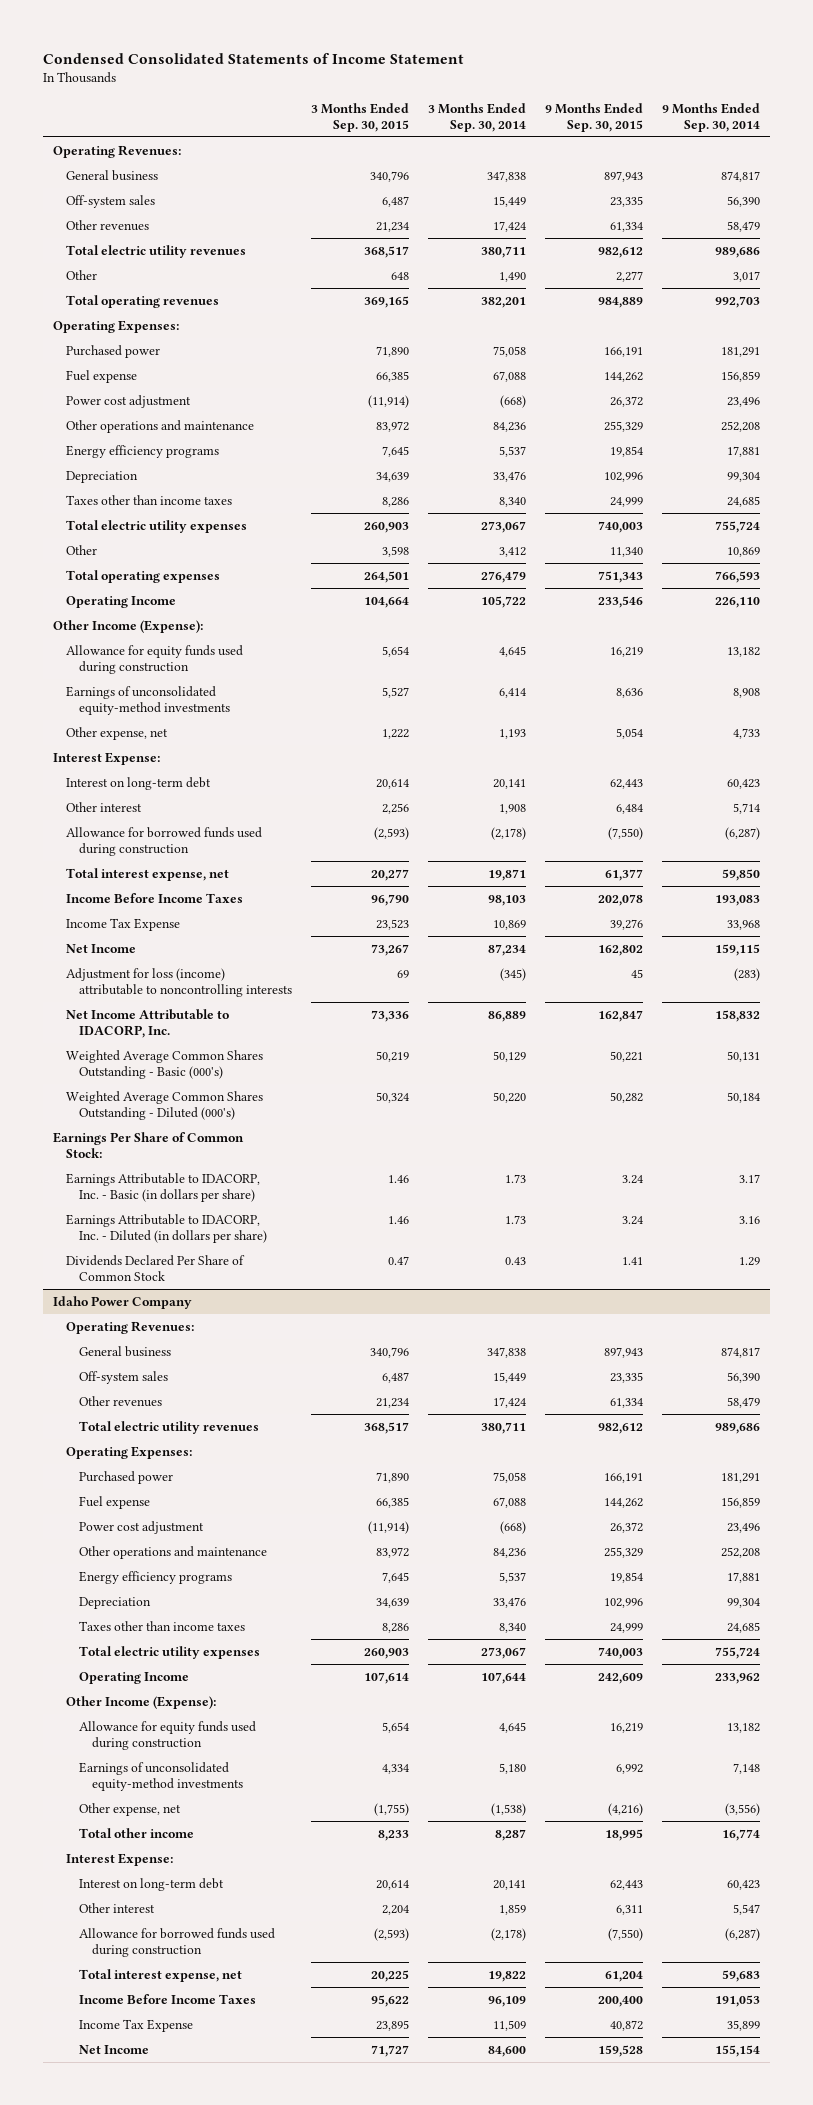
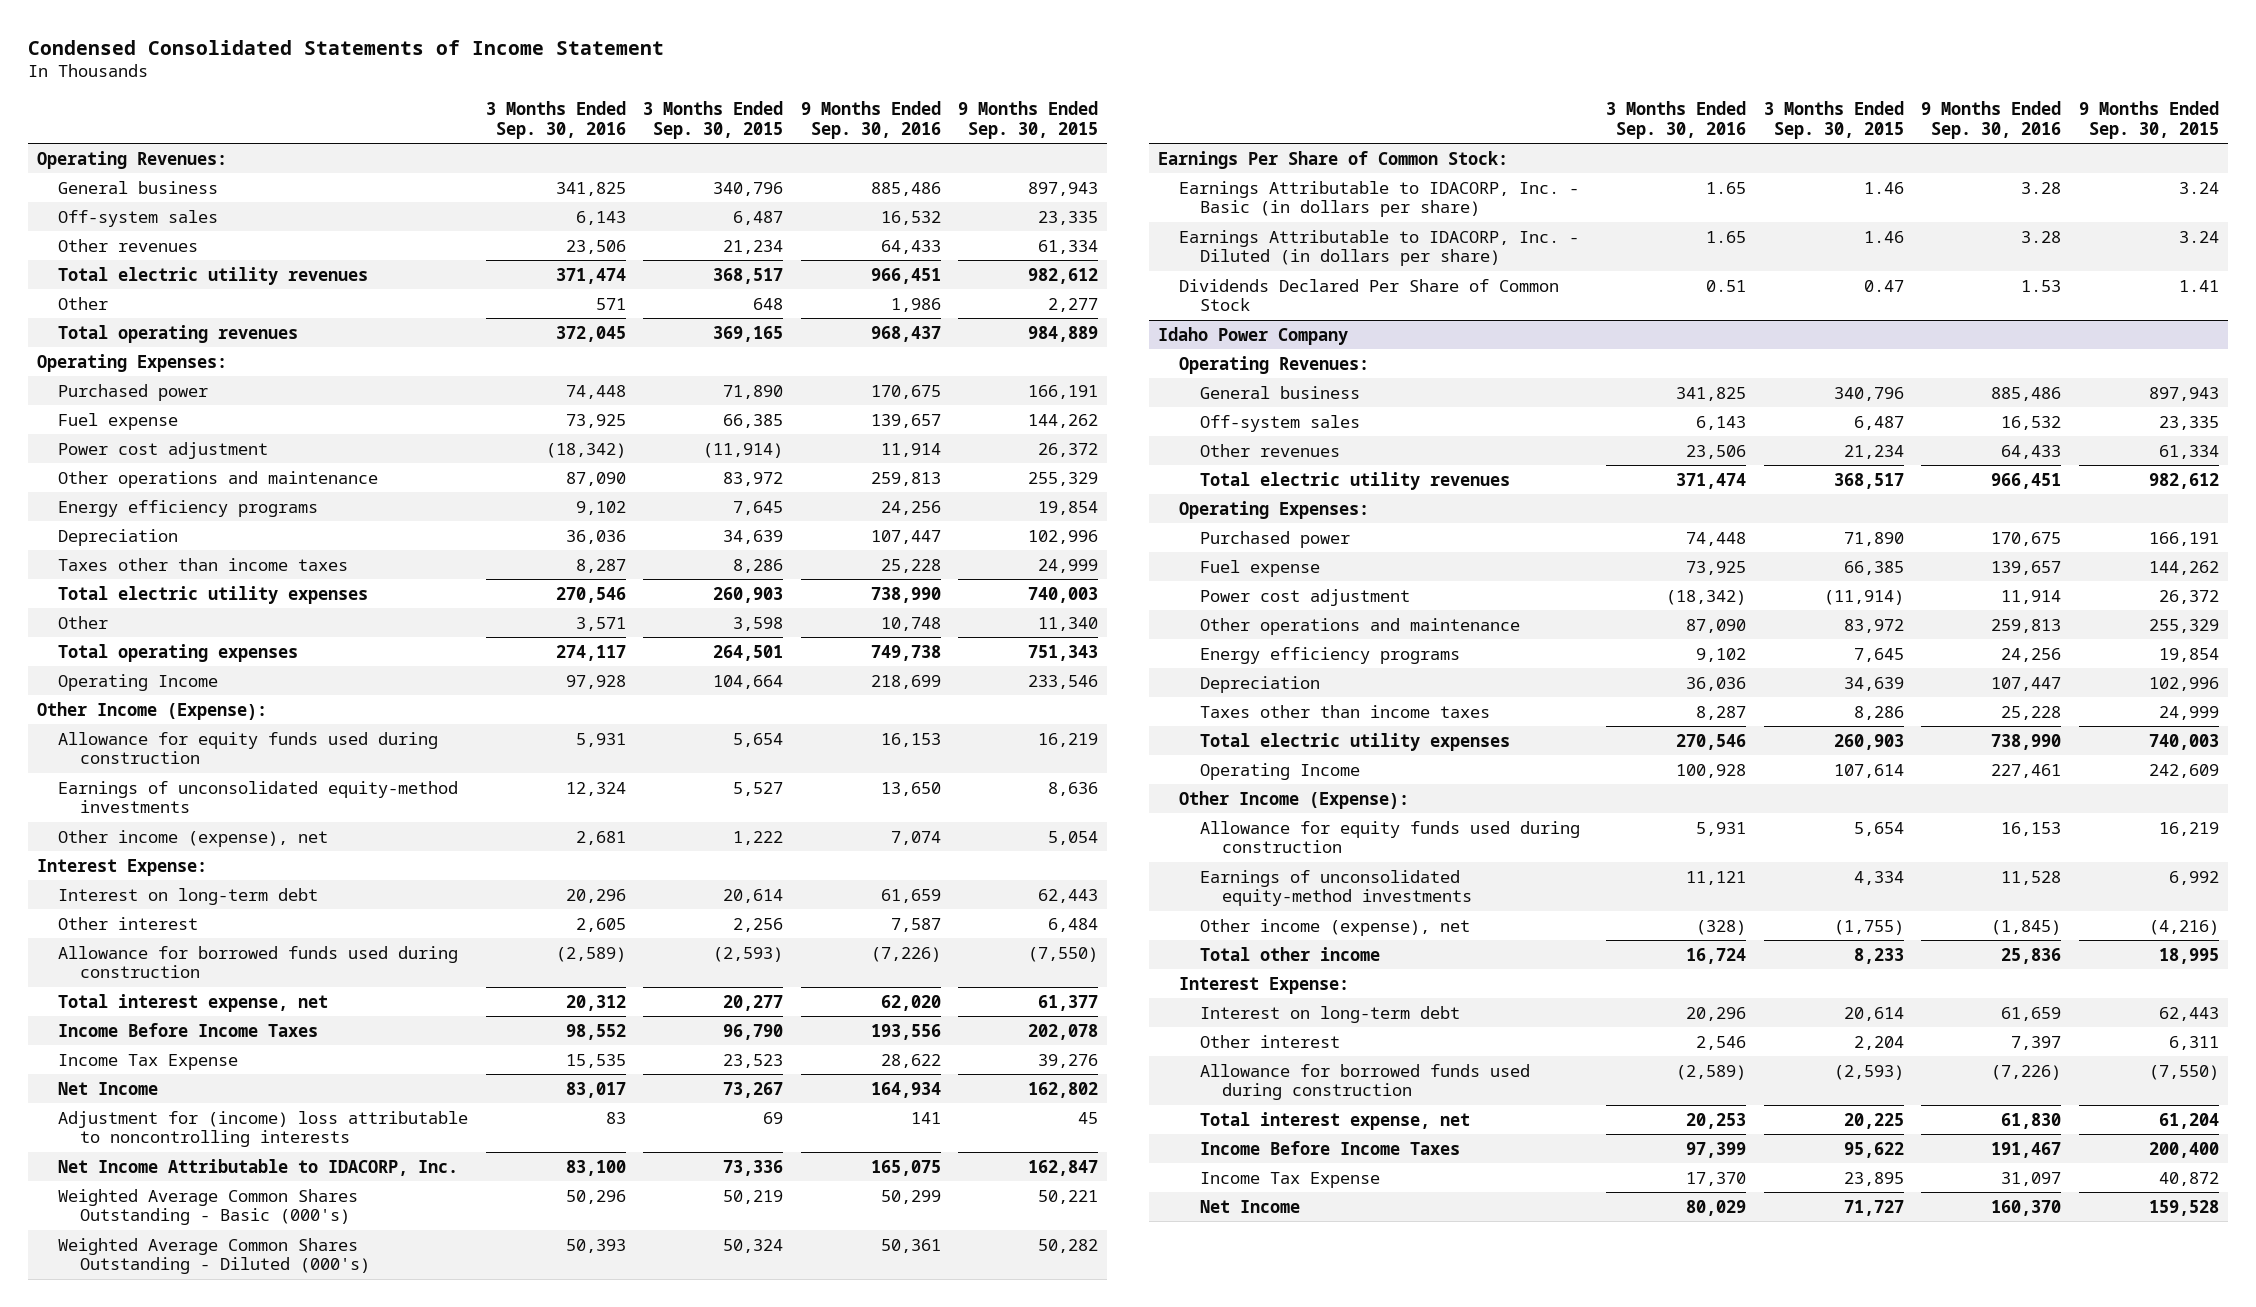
- | 3 Months Ended Sep. 30, 2015 | 3 Months Ended Sep. 30, 2014 | 9 Months Ended Sep. 30, 2015 | 9 Months Ended Sep. 30, 2014
+ | 3 Months Ended Sep. 30, 2016 | 3 Months Ended Sep. 30, 2015 | 9 Months Ended Sep. 30, 2016 | 9 Months Ended Sep. 30, 2015
- Other expense, net | 1,222 | 1,193 | 5,054 | 4,733
+ Other income (expense), net | 2,681 | 1,222 | 7,074 | 5,054
- Adjustment for loss (income) attributable to noncontrolling interests | 69 | (345) | 45 | (283)
+ Adjustment for (income) loss attributable to noncontrolling interests | 83 | 69 | 141 | 45
@ Idaho Power Company
- Other expense, net | (1,755) | (1,538) | (4,216) | (3,556)
+ Other income (expense), net | (328) | (1,755) | (1,845) | (4,216)

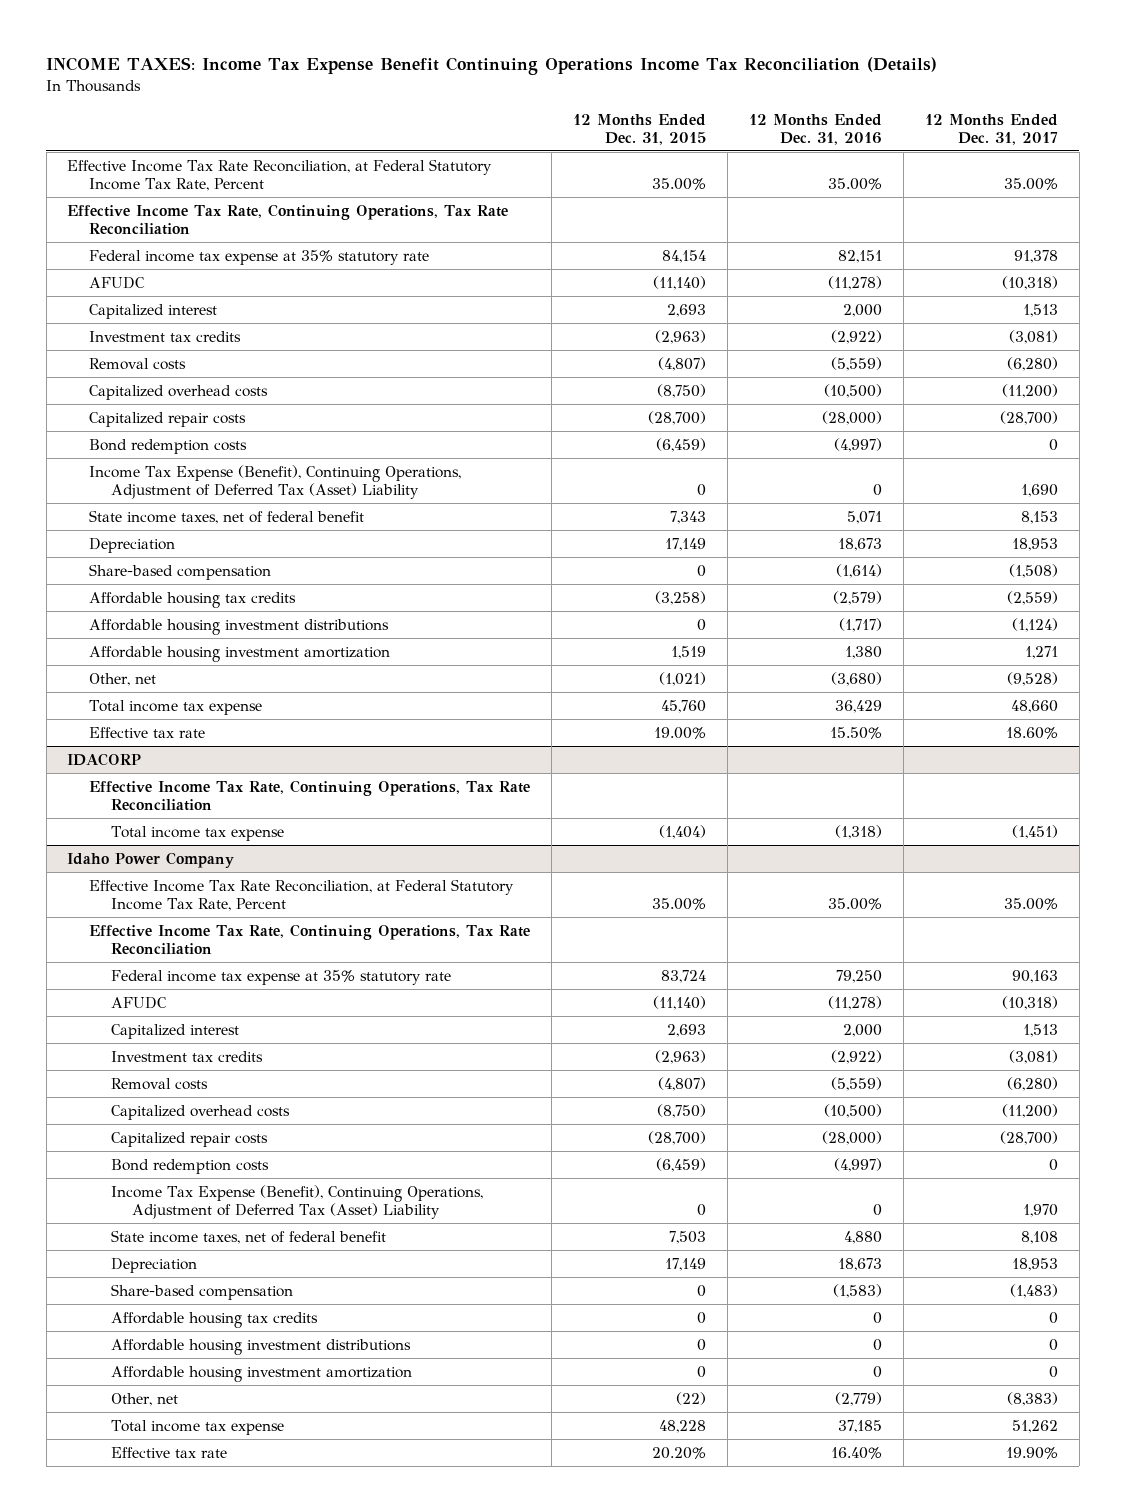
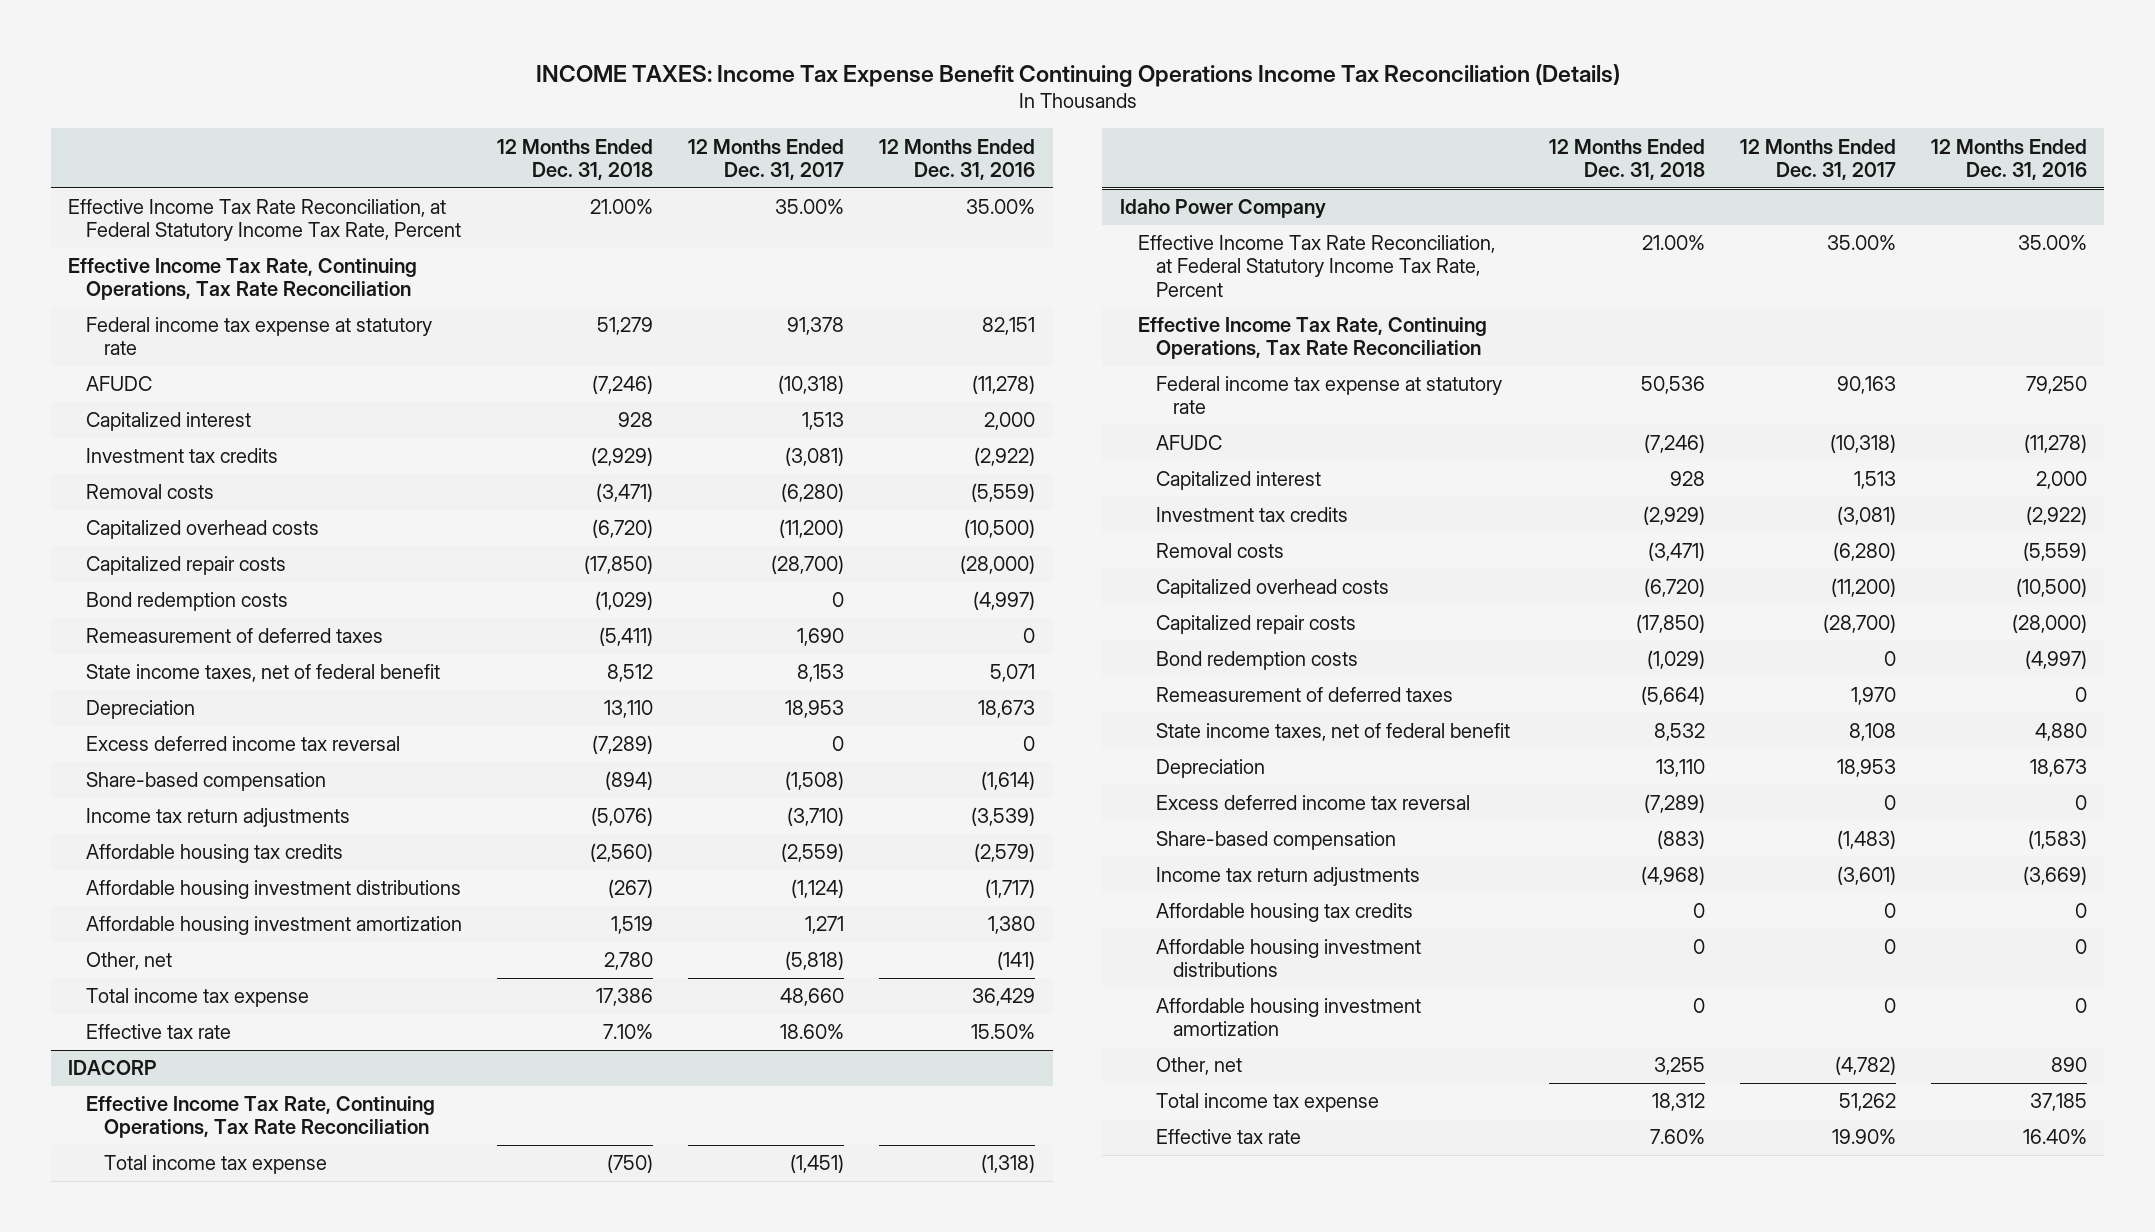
- | 12 Months Ended Dec. 31, 2015 | 12 Months Ended Dec. 31, 2016 | 12 Months Ended Dec. 31, 2017
+ | 12 Months Ended Dec. 31, 2018 | 12 Months Ended Dec. 31, 2017 | 12 Months Ended Dec. 31, 2016
- Federal income tax expense at 35% statutory rate | 84,154 | 82,151 | 91,378
+ Federal income tax expense at statutory rate | 51,279 | 91,378 | 82,151
- Income Tax Expense (Benefit), Continuing Operations, Adjustment of Deferred Tax (Asset) Liability | 0 | 0 | 1,690
+ Remeasurement of deferred taxes | (5,411) | 1,690 | 0
+ Excess deferred income tax reversal | (7,289) | 0 | 0
+ Income tax return adjustments | (5,076) | (3,710) | (3,539)
- Other, net | (1,021) | (3,680) | (9,528)
+ Other, net | 2,780 | (5,818) | (141)
@ Idaho Power Company
- Federal income tax expense at 35% statutory rate | 83,724 | 79,250 | 90,163
+ Federal income tax expense at statutory rate | 50,536 | 90,163 | 79,250
- Income Tax Expense (Benefit), Continuing Operations, Adjustment of Deferred Tax (Asset) Liability | 0 | 0 | 1,970
+ Remeasurement of deferred taxes | (5,664) | 1,970 | 0
+ Excess deferred income tax reversal | (7,289) | 0 | 0
+ Income tax return adjustments | (4,968) | (3,601) | (3,669)
- Other, net | (22) | (2,779) | (8,383)
+ Other, net | 3,255 | (4,782) | 890

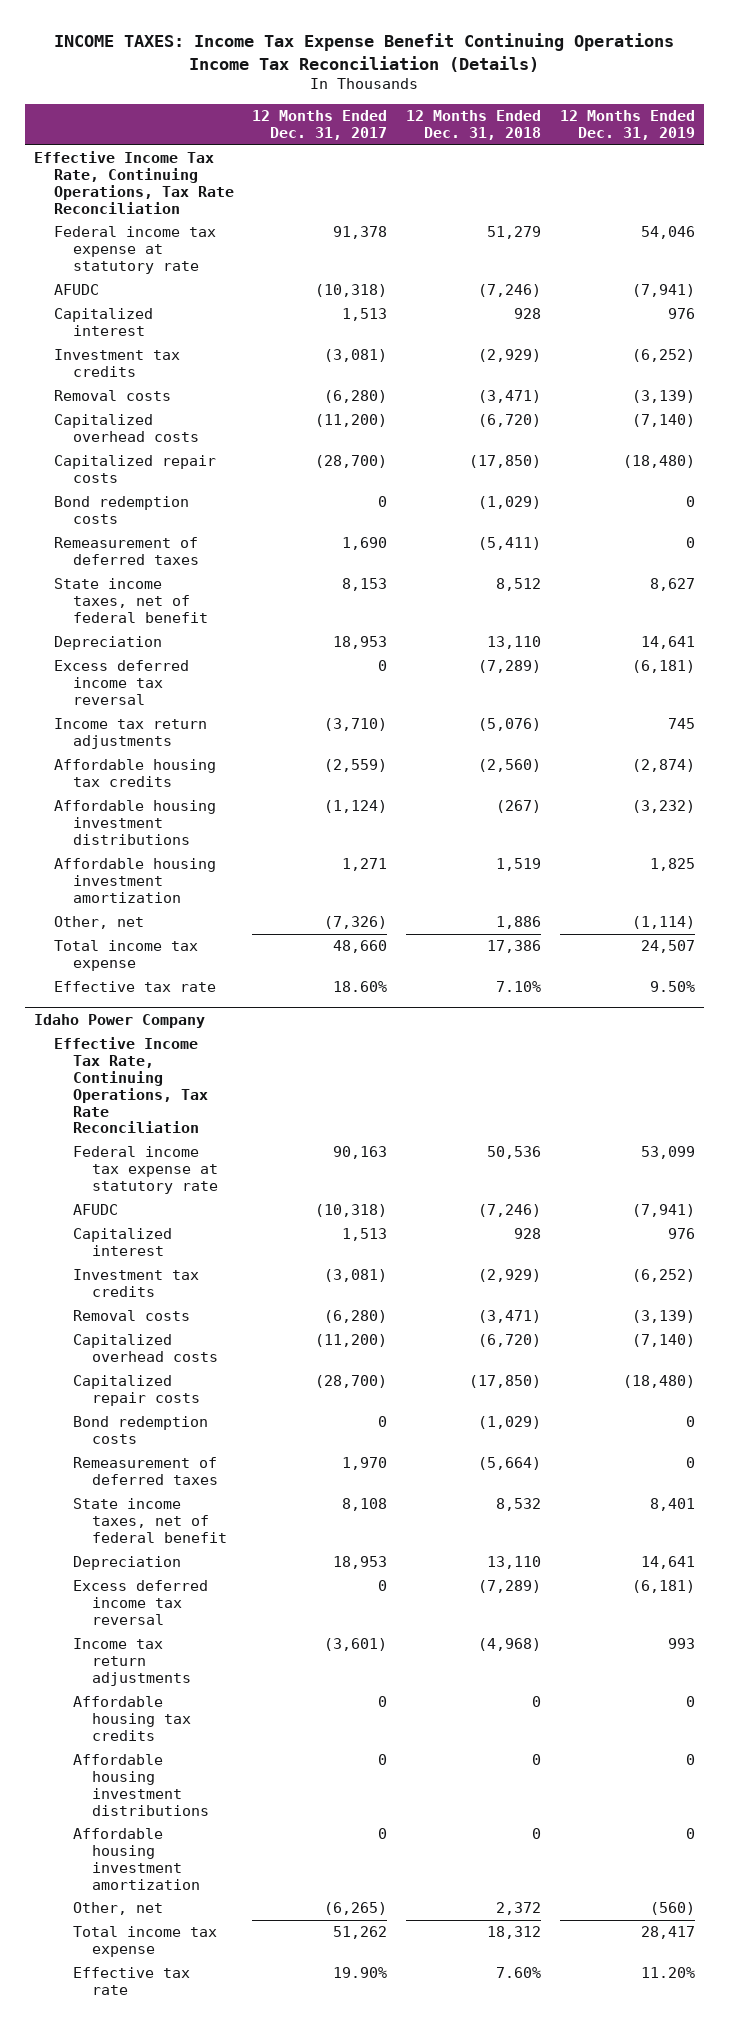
- | 12 Months Ended Dec. 31, 2018 | 12 Months Ended Dec. 31, 2017 | 12 Months Ended Dec. 31, 2016
+ | 12 Months Ended Dec. 31, 2017 | 12 Months Ended Dec. 31, 2018 | 12 Months Ended Dec. 31, 2019
- Effective Income Tax Rate Reconciliation, at Federal Statutory Income Tax Rate, Percent | 21.00% | 35.00% | 35.00%
- Share-based compensation | (894) | (1,508) | (1,614)
- Other, net | 2,780 | (5,818) | (141)
+ Other, net | (7,326) | 1,886 | (1,114)
- IDACORP
- Effective Income Tax Rate, Continuing Operations, Tax Rate Reconciliation
- Total income tax expense | (750) | (1,451) | (1,318)
@ Idaho Power Company
- Effective Income Tax Rate Reconciliation, at Federal Statutory Income Tax Rate, Percent | 21.00% | 35.00% | 35.00%
- Share-based compensation | (883) | (1,483) | (1,583)
- Other, net | 3,255 | (4,782) | 890
+ Other, net | (6,265) | 2,372 | (560)

